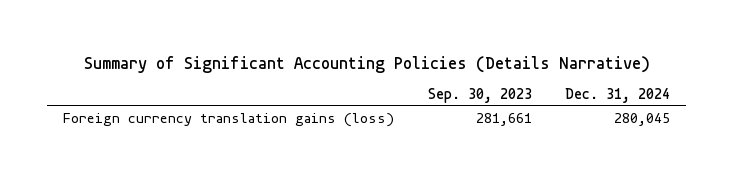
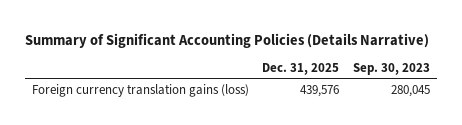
- | Sep. 30, 2023 | Dec. 31, 2024
+ | Dec. 31, 2025 | Sep. 30, 2023
- Foreign currency translation gains (loss) | 281,661 | 280,045
+ Foreign currency translation gains (loss) | 439,576 | 280,045

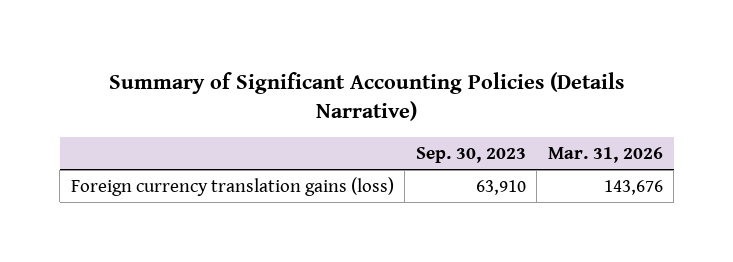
- | Dec. 31, 2025 | Sep. 30, 2023
+ | Sep. 30, 2023 | Mar. 31, 2026
- Foreign currency translation gains (loss) | 439,576 | 280,045
+ Foreign currency translation gains (loss) | 63,910 | 143,676

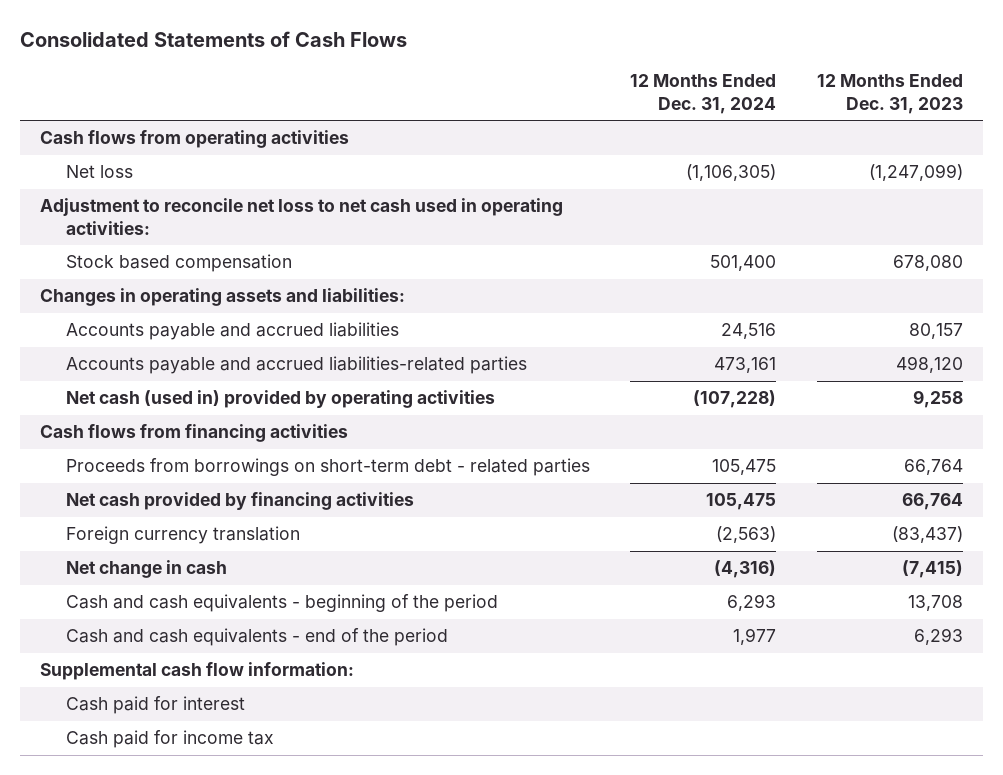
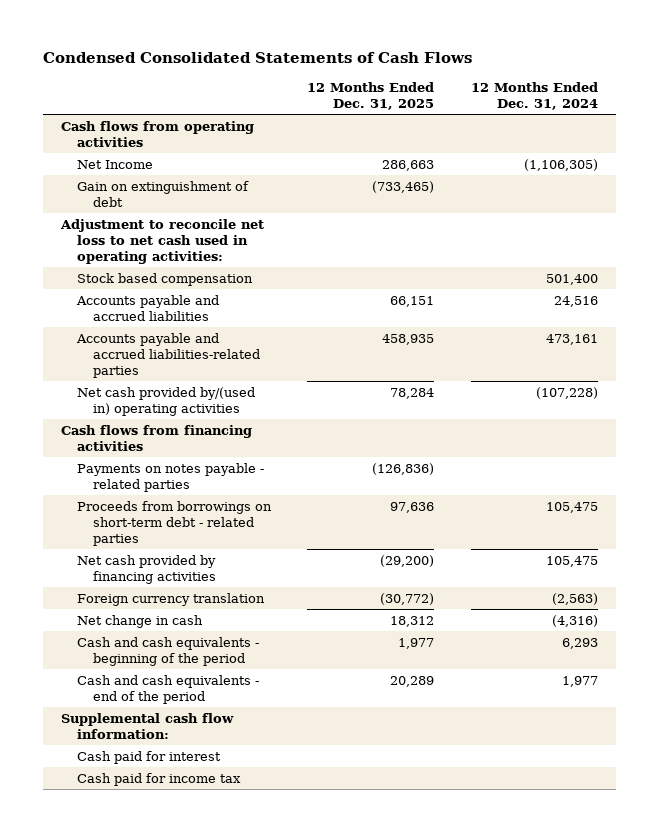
- Consolidated Statements of Cash Flows
+ Condensed Consolidated Statements of Cash Flows
- | 12 Months Ended Dec. 31, 2024 | 12 Months Ended Dec. 31, 2023
+ | 12 Months Ended Dec. 31, 2025 | 12 Months Ended Dec. 31, 2024
- Net loss | (1,106,305) | (1,247,099)
+ Net Income | 286,663 | (1,106,305)
+ Gain on extinguishment of debt | (733,465) |
- Changes in operating assets and liabilities:
- Net cash (used in) provided by operating activities | (107,228) | 9,258
+ Net cash provided by/(used in) operating activities | 78,284 | (107,228)
+ Payments on notes payable - related parties | (126,836) |

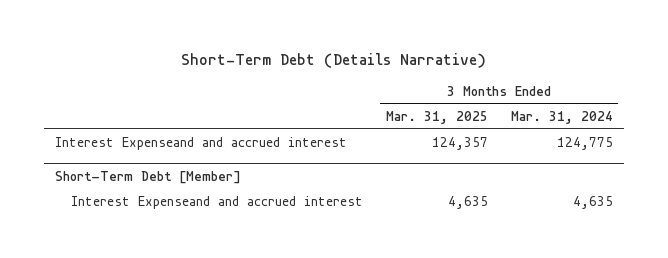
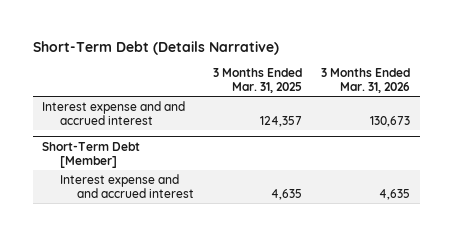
- | 3 Months Ended Mar. 31, 2025 | 3 Months Ended Mar. 31, 2024
+ | 3 Months Ended Mar. 31, 2025 | 3 Months Ended Mar. 31, 2026
- Interest Expenseand and accrued interest | 124,357 | 124,775
+ Interest expense and and accrued interest | 124,357 | 130,673
@ Short-Term Debt [Member]
- Interest Expenseand and accrued interest | 4,635 | 4,635
+ Interest expense and and accrued interest | 4,635 | 4,635

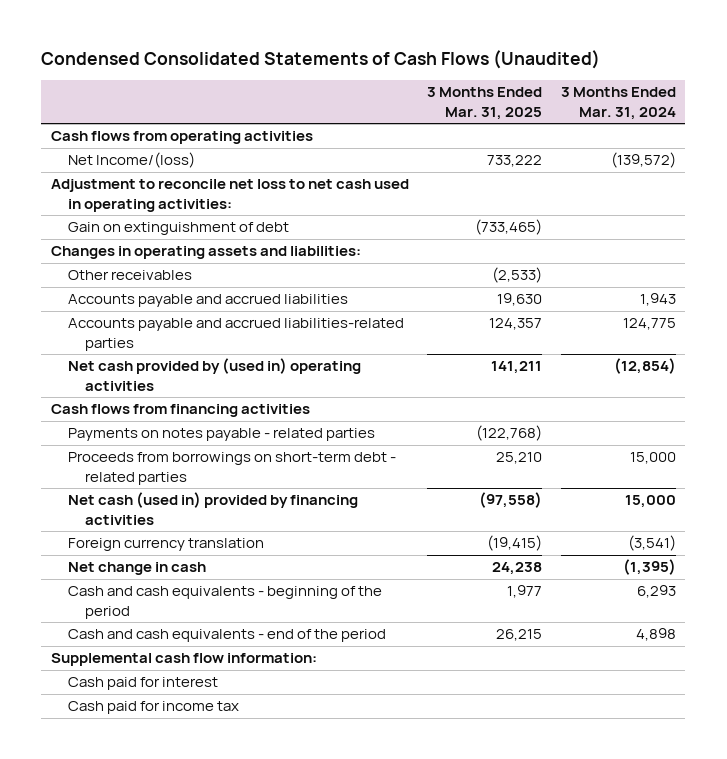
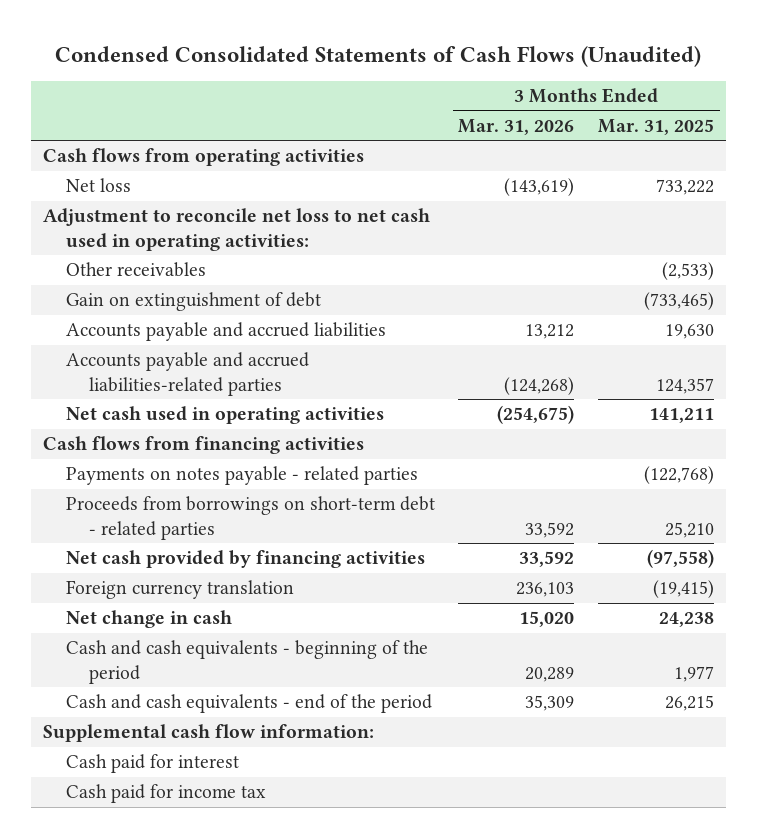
- | 3 Months Ended Mar. 31, 2025 | 3 Months Ended Mar. 31, 2024
+ | 3 Months Ended Mar. 31, 2026 | 3 Months Ended Mar. 31, 2025
- Net Income/(loss) | 733,222 | (139,572)
+ Net loss | (143,619) | 733,222
- Changes in operating assets and liabilities:
moved down: Gain on extinguishment of debt | | (733,465)
- Net cash provided by (used in) operating activities | 141,211 | (12,854)
+ Net cash used in operating activities | (254,675) | 141,211
- Net cash (used in) provided by financing activities | (97,558) | 15,000
+ Net cash provided by financing activities | 33,592 | (97,558)

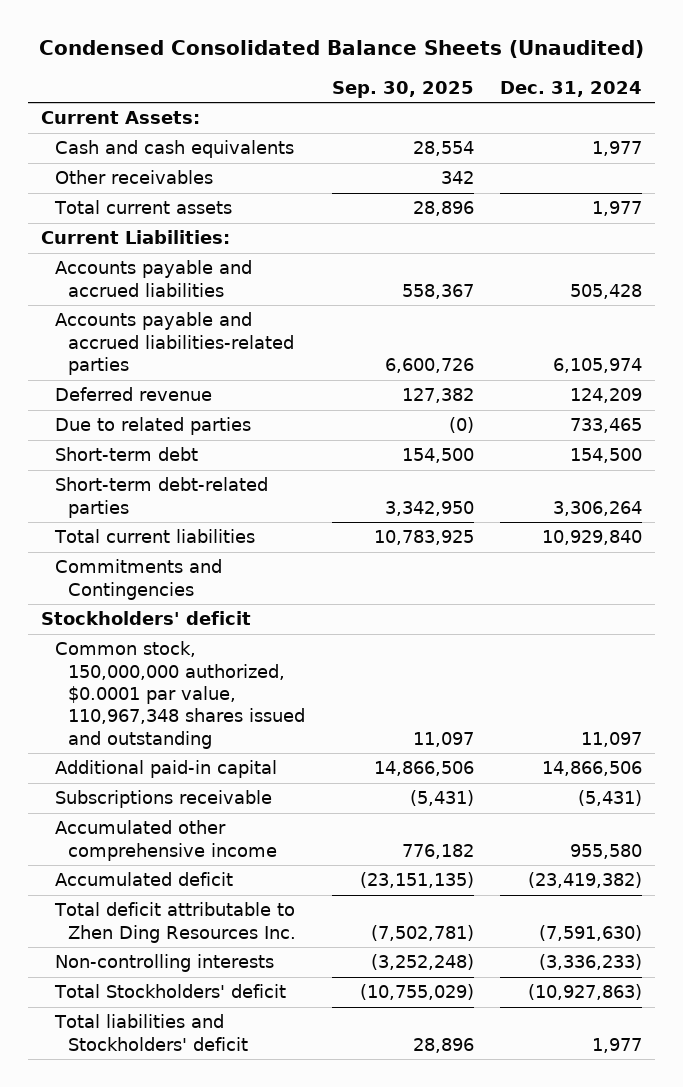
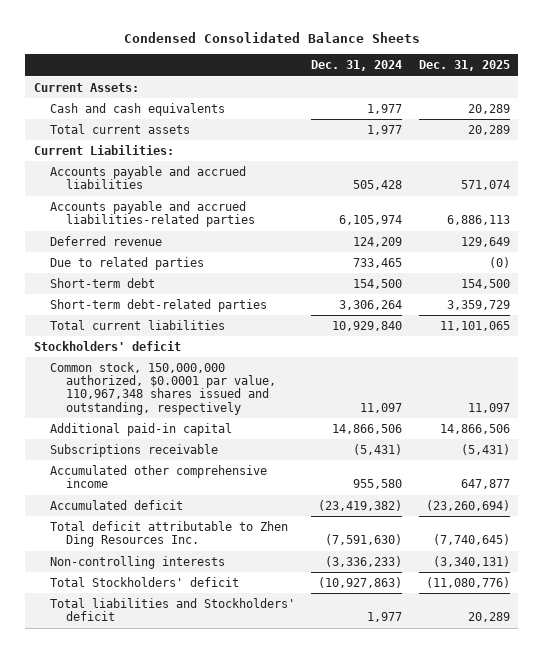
- Condensed Consolidated Balance Sheets (Unaudited)
+ Condensed Consolidated Balance Sheets
- | Sep. 30, 2025 | Dec. 31, 2024
+ | Dec. 31, 2024 | Dec. 31, 2025
- Other receivables | 342 |
- Commitments and Contingencies
- Common stock, 150,000,000 authorized, $0.0001 par value, 110,967,348 shares issued and outstanding | 11,097 | 11,097
+ Common stock, 150,000,000 authorized, $0.0001 par value, 110,967,348 shares issued and outstanding, respectively | 11,097 | 11,097

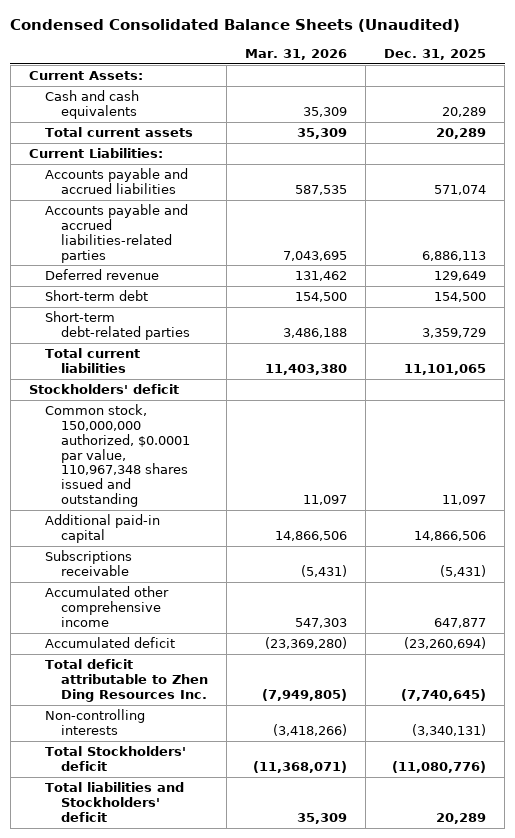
- Condensed Consolidated Balance Sheets
+ Condensed Consolidated Balance Sheets (Unaudited)
- | Dec. 31, 2024 | Dec. 31, 2025
+ | Mar. 31, 2026 | Dec. 31, 2025
- Due to related parties | 733,465 | (0)
- Common stock, 150,000,000 authorized, $0.0001 par value, 110,967,348 shares issued and outstanding, respectively | 11,097 | 11,097
+ Common stock, 150,000,000 authorized, $0.0001 par value, 110,967,348 shares issued and outstanding | 11,097 | 11,097

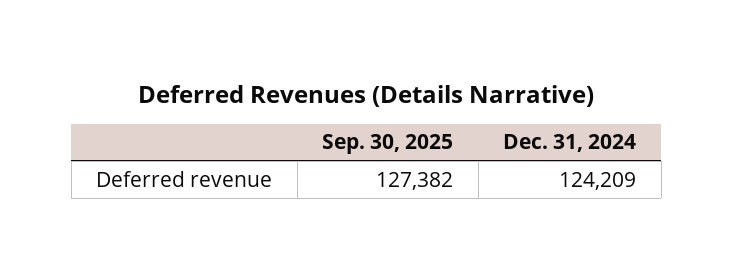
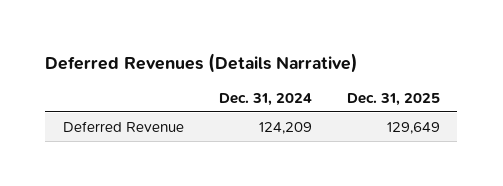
- | Sep. 30, 2025 | Dec. 31, 2024
+ | Dec. 31, 2024 | Dec. 31, 2025
- Deferred revenue | 127,382 | 124,209
+ Deferred Revenue | 124,209 | 129,649

